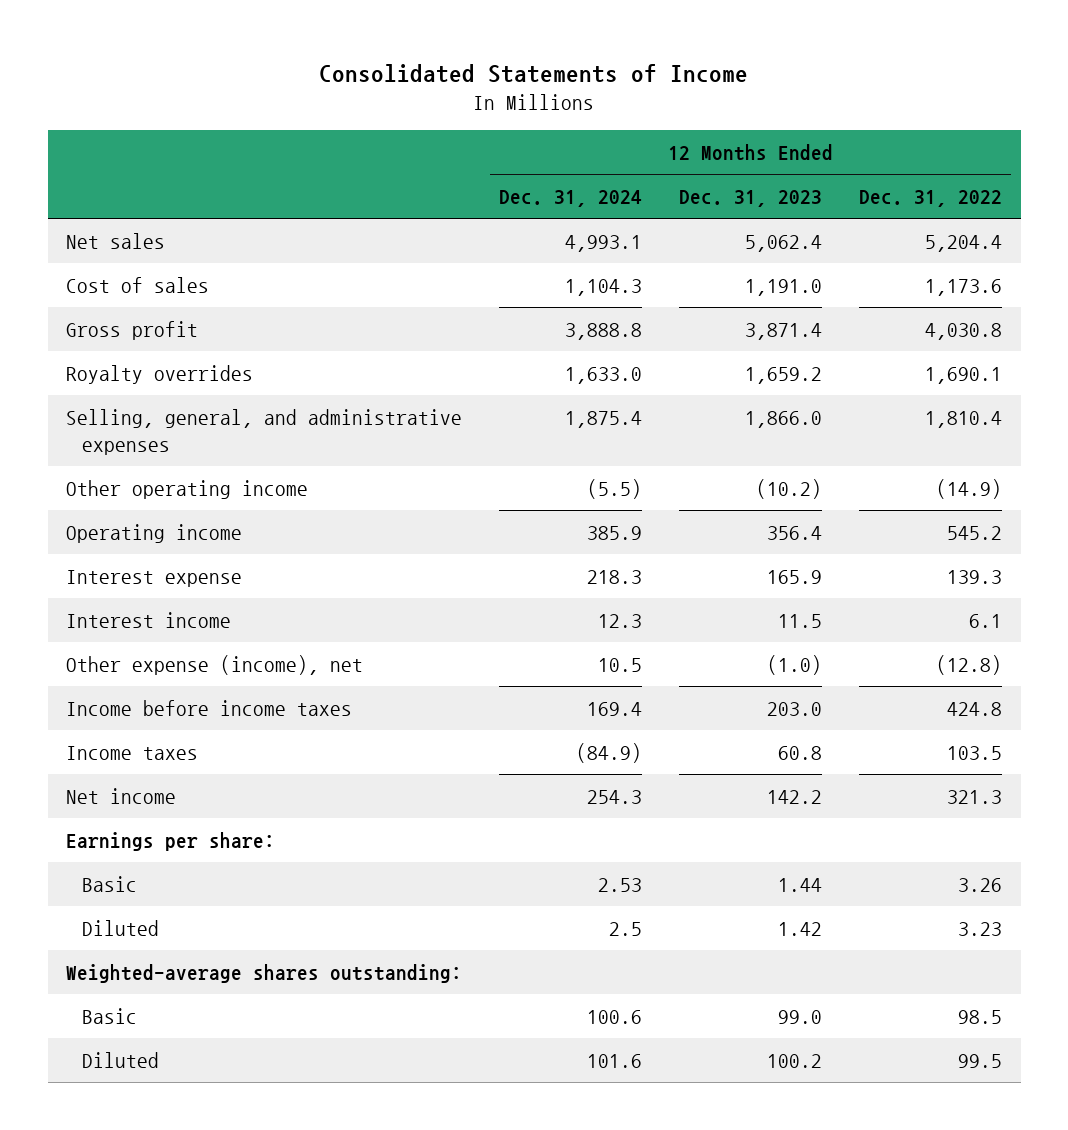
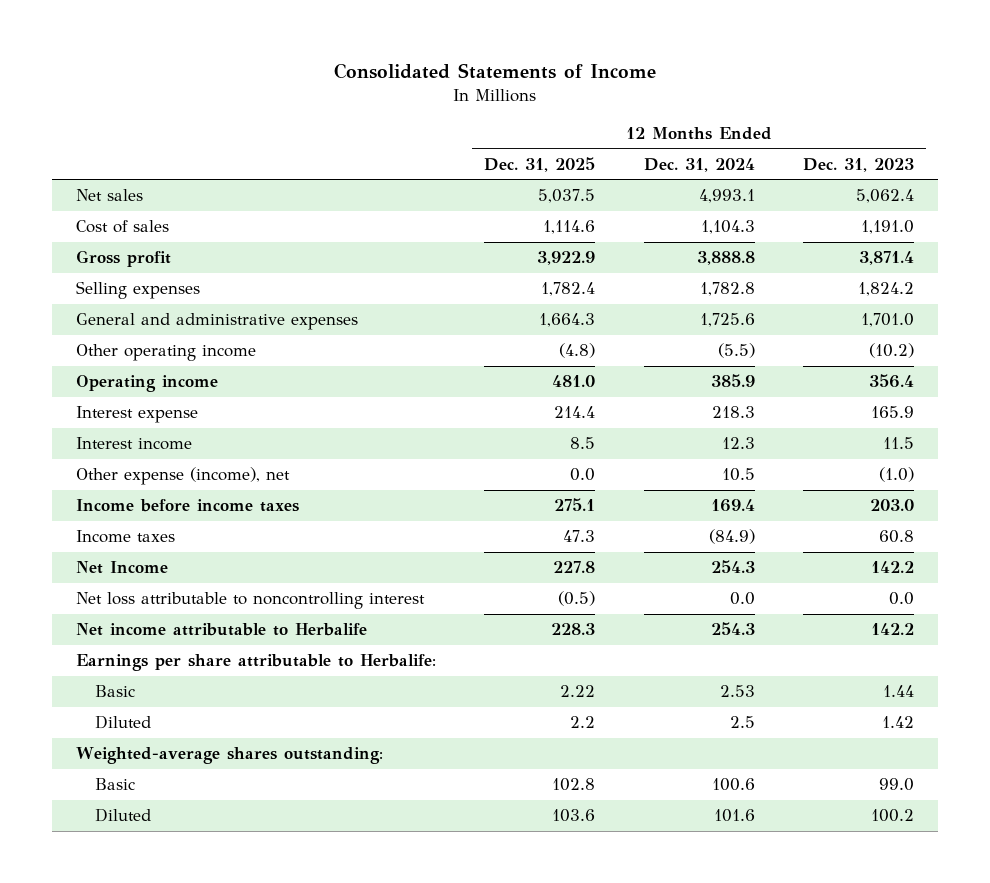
- | 12 Months Ended Dec. 31, 2024 | 12 Months Ended Dec. 31, 2023 | 12 Months Ended Dec. 31, 2022
+ | 12 Months Ended Dec. 31, 2025 | 12 Months Ended Dec. 31, 2024 | 12 Months Ended Dec. 31, 2023
- Royalty overrides | 1,633.0 | 1,659.2 | 1,690.1
- Selling, general, and administrative expenses | 1,875.4 | 1,866.0 | 1,810.4
+ Selling expenses | 1,782.4 | 1,782.8 | 1,824.2
+ General and administrative expenses | 1,664.3 | 1,725.6 | 1,701.0
- Net income | 254.3 | 142.2 | 321.3
- Earnings per share:
+ Net Income | 227.8 | 254.3 | 142.2
+ Net loss attributable to noncontrolling interest | (0.5) | 0.0 | 0.0
+ Net income attributable to Herbalife | 228.3 | 254.3 | 142.2
+ Earnings per share attributable to Herbalife:

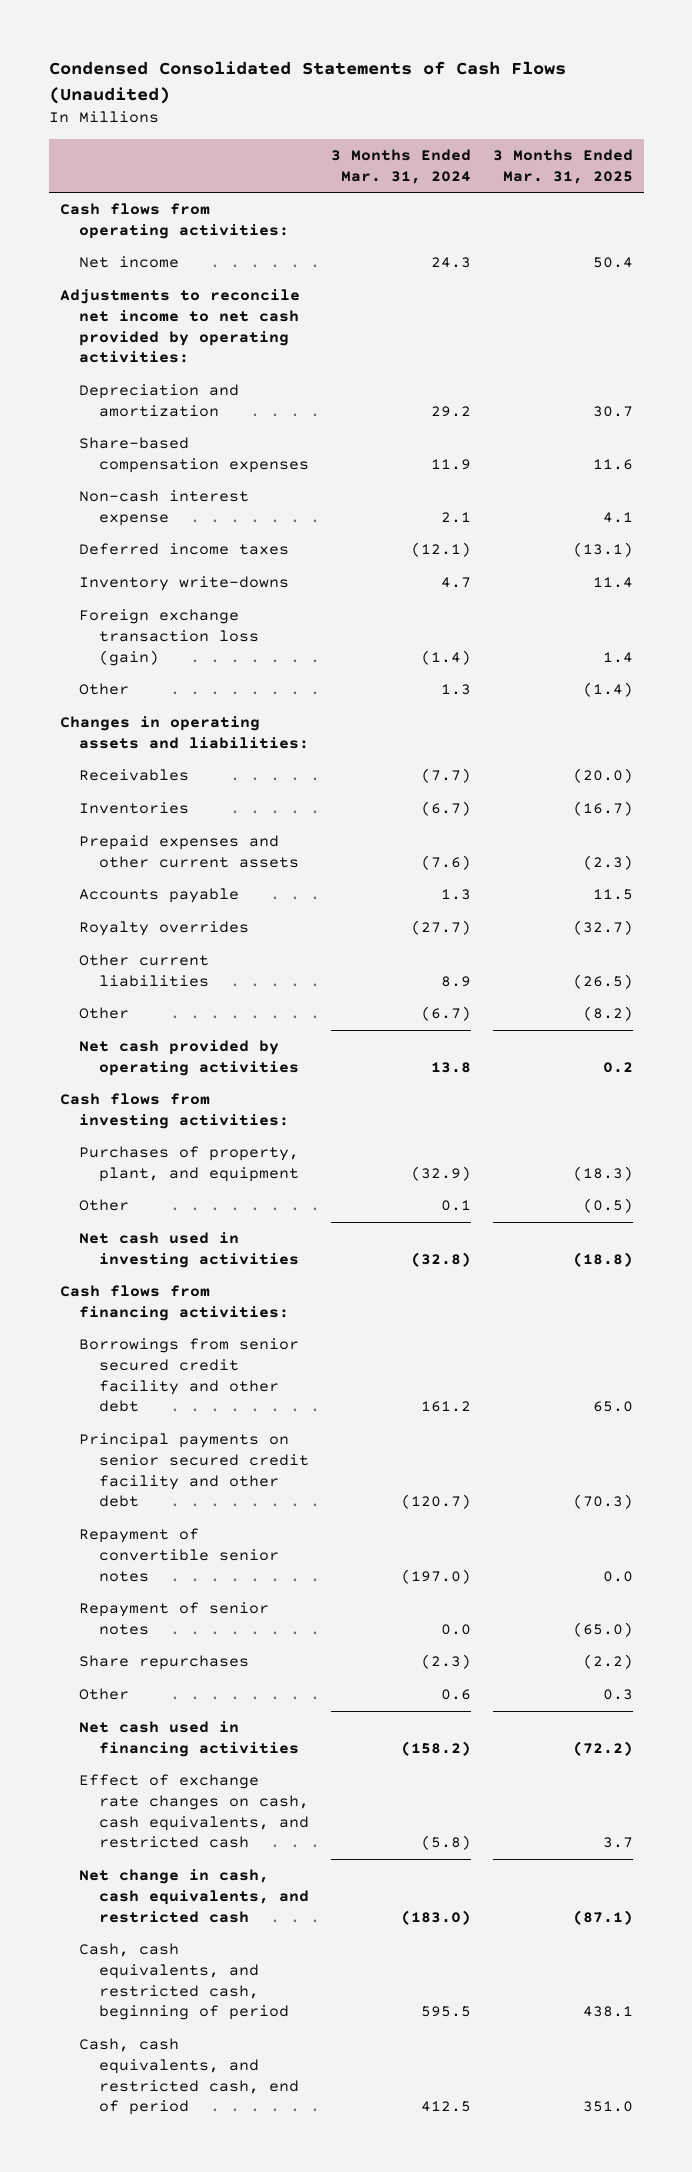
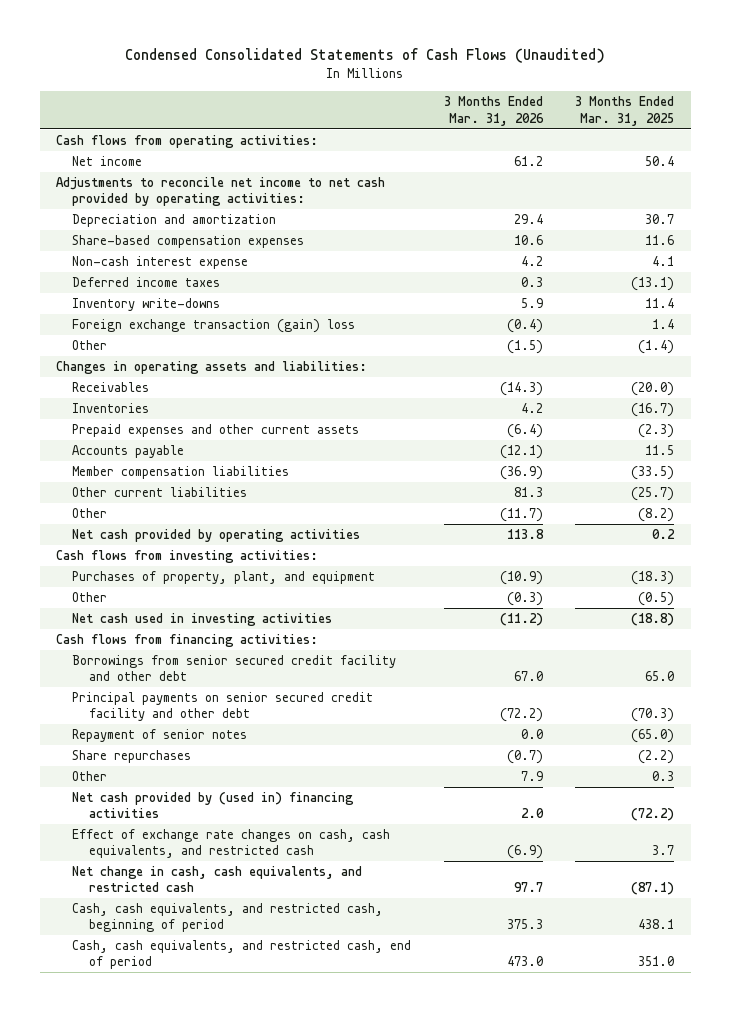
- | 3 Months Ended Mar. 31, 2024 | 3 Months Ended Mar. 31, 2025
+ | 3 Months Ended Mar. 31, 2026 | 3 Months Ended Mar. 31, 2025
- Foreign exchange transaction loss (gain) | (1.4) | 1.4
+ Foreign exchange transaction (gain) loss | (0.4) | 1.4
- Royalty overrides | (27.7) | (32.7)
- Other current liabilities | 8.9 | (26.5)
+ Member compensation liabilities | (36.9) | (33.5)
+ Other current liabilities | 81.3 | (25.7)
- Repayment of convertible senior notes | (197.0) | 0.0
- Net cash used in financing activities | (158.2) | (72.2)
+ Net cash provided by (used in) financing activities | 2.0 | (72.2)

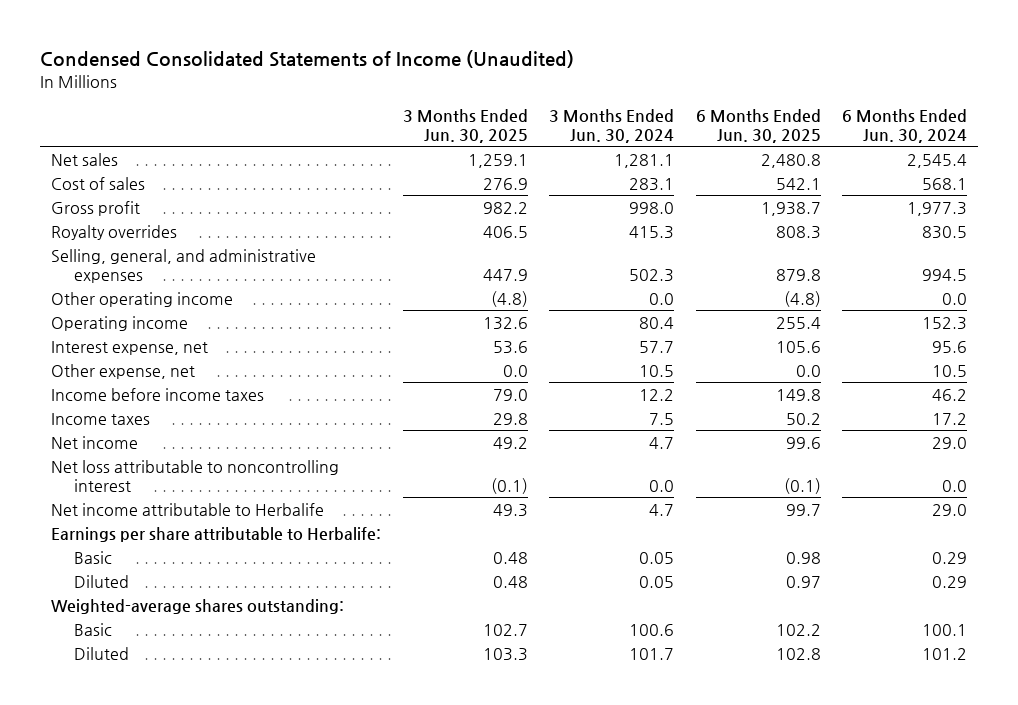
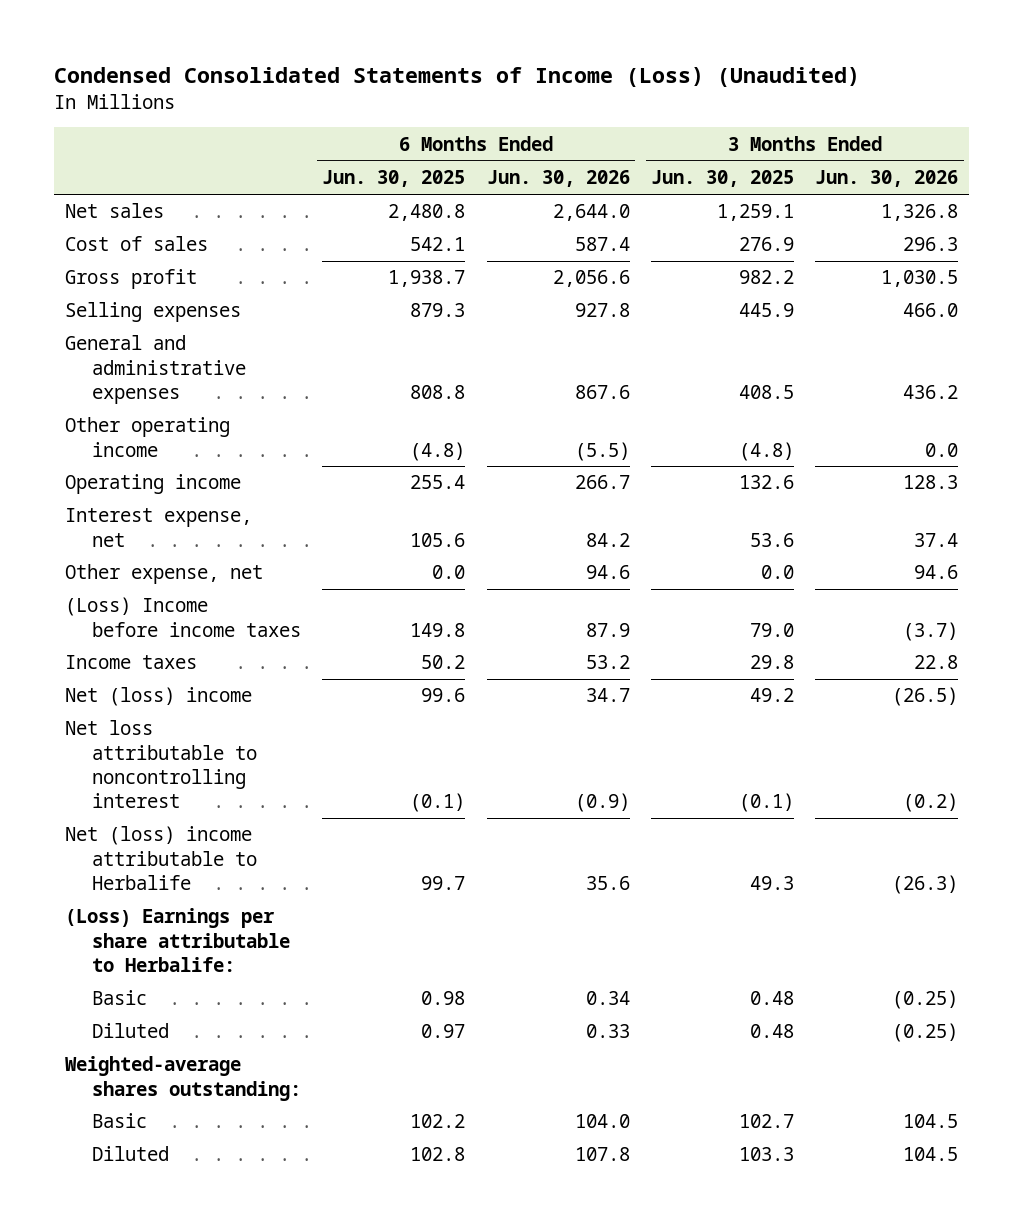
- Condensed Consolidated Statements of Income (Unaudited)
+ Condensed Consolidated Statements of Income (Loss) (Unaudited)
- | 3 Months Ended Jun. 30, 2025 | 3 Months Ended Jun. 30, 2024 | 6 Months Ended Jun. 30, 2025 | 6 Months Ended Jun. 30, 2024
+ | 6 Months Ended Jun. 30, 2025 | 6 Months Ended Jun. 30, 2026 | 3 Months Ended Jun. 30, 2025 | 3 Months Ended Jun. 30, 2026
- Royalty overrides | 406.5 | 415.3 | 808.3 | 830.5
- Selling, general, and administrative expenses | 447.9 | 502.3 | 879.8 | 994.5
+ Selling expenses | 879.3 | 927.8 | 445.9 | 466.0
+ General and administrative expenses | 808.8 | 867.6 | 408.5 | 436.2
- Income before income taxes | 79.0 | 12.2 | 149.8 | 46.2
+ (Loss) Income before income taxes | 149.8 | 87.9 | 79.0 | (3.7)
- Net income | 49.2 | 4.7 | 99.6 | 29.0
+ Net (loss) income | 99.6 | 34.7 | 49.2 | (26.5)
- Net income attributable to Herbalife | 49.3 | 4.7 | 99.7 | 29.0
- Earnings per share attributable to Herbalife:
+ Net (loss) income attributable to Herbalife | 99.7 | 35.6 | 49.3 | (26.3)
+ (Loss) Earnings per share attributable to Herbalife:

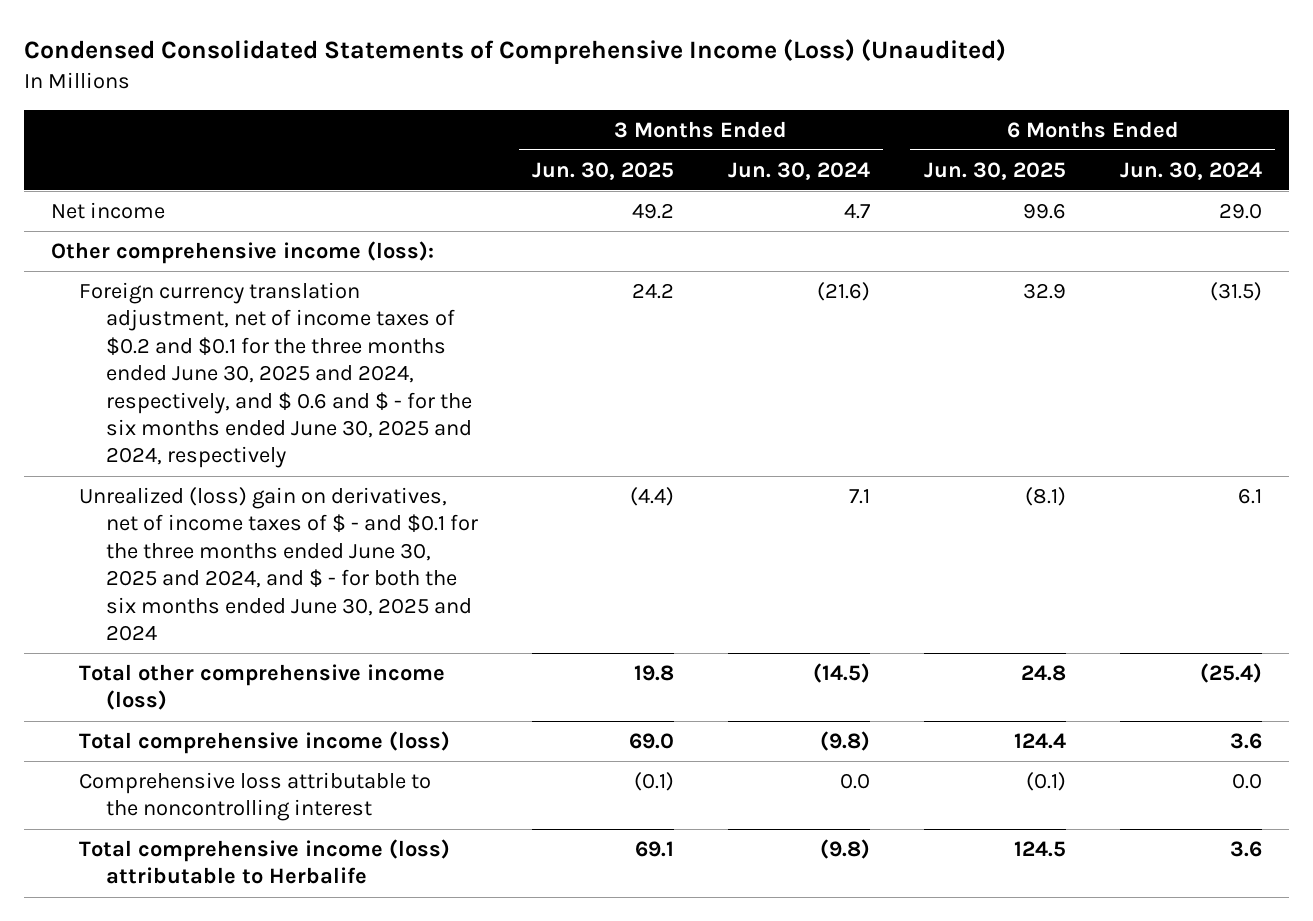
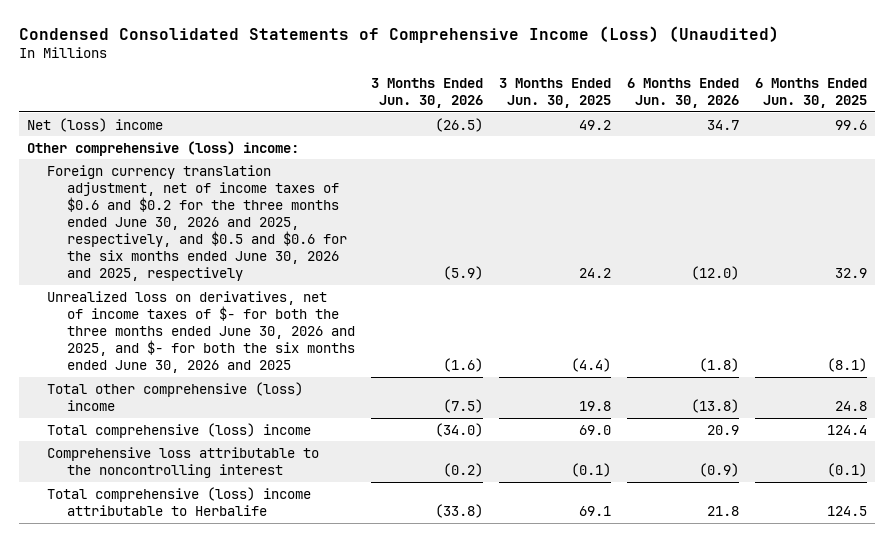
- | 3 Months Ended Jun. 30, 2025 | 3 Months Ended Jun. 30, 2024 | 6 Months Ended Jun. 30, 2025 | 6 Months Ended Jun. 30, 2024
+ | 3 Months Ended Jun. 30, 2026 | 3 Months Ended Jun. 30, 2025 | 6 Months Ended Jun. 30, 2026 | 6 Months Ended Jun. 30, 2025
- Net income | 49.2 | 4.7 | 99.6 | 29.0
- Other comprehensive income (loss):
- Foreign currency translation adjustment, net of income taxes of $0.2 and $0.1 for the three months ended June 30, 2025 and 2024, respectively, and $ 0.6 and $ - for the six months ended June 30, 2025 and 2024, respectively | 24.2 | (21.6) | 32.9 | (31.5)
- Unrealized (loss) gain on derivatives, net of income taxes of $ - and $0.1 for the three months ended June 30, 2025 and 2024, and $ - for both the six months ended June 30, 2025 and 2024 | (4.4) | 7.1 | (8.1) | 6.1
- Total other comprehensive income (loss) | 19.8 | (14.5) | 24.8 | (25.4)
- Total comprehensive income (loss) | 69.0 | (9.8) | 124.4 | 3.6
+ Net (loss) income | (26.5) | 49.2 | 34.7 | 99.6
+ Other comprehensive (loss) income:
+ Foreign currency translation adjustment, net of income taxes of $0.6 and $0.2 for the three months ended June 30, 2026 and 2025, respectively, and $0.5 and $0.6 for the six months ended June 30, 2026 and 2025, respectively | (5.9) | 24.2 | (12.0) | 32.9
+ Unrealized loss on derivatives, net of income taxes of $- for both the three months ended June 30, 2026 and 2025, and $- for both the six months ended June 30, 2026 and 2025 | (1.6) | (4.4) | (1.8) | (8.1)
+ Total other comprehensive (loss) income | (7.5) | 19.8 | (13.8) | 24.8
+ Total comprehensive (loss) income | (34.0) | 69.0 | 20.9 | 124.4
- Total comprehensive income (loss) attributable to Herbalife | 69.1 | (9.8) | 124.5 | 3.6
+ Total comprehensive (loss) income attributable to Herbalife | (33.8) | 69.1 | 21.8 | 124.5

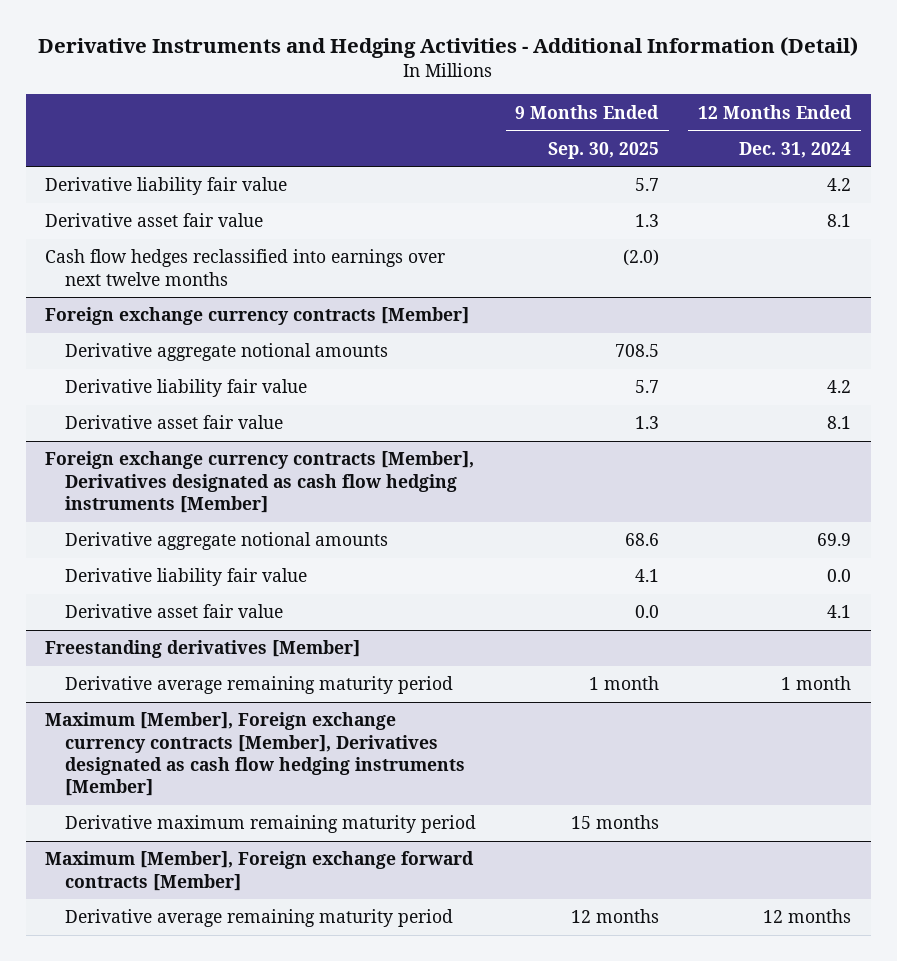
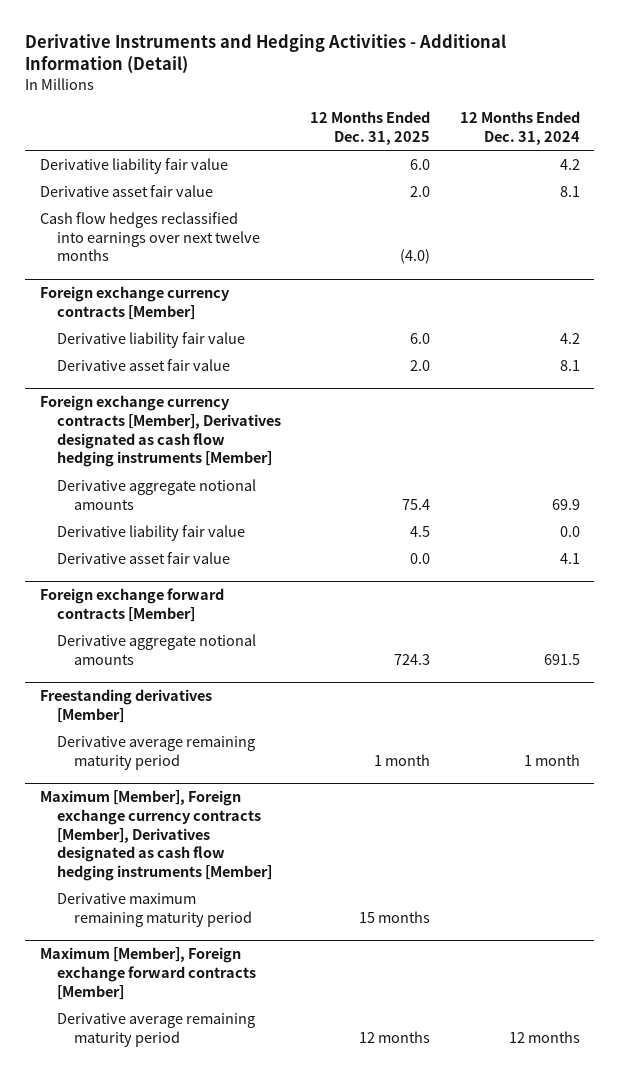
- | 9 Months Ended Sep. 30, 2025 | 12 Months Ended Dec. 31, 2024
+ | 12 Months Ended Dec. 31, 2025 | 12 Months Ended Dec. 31, 2024
@ Foreign exchange currency contracts [Member]
- Derivative aggregate notional amounts | 708.5 |
+ Foreign exchange forward contracts [Member]
+ Derivative aggregate notional amounts | 724.3 | 691.5

